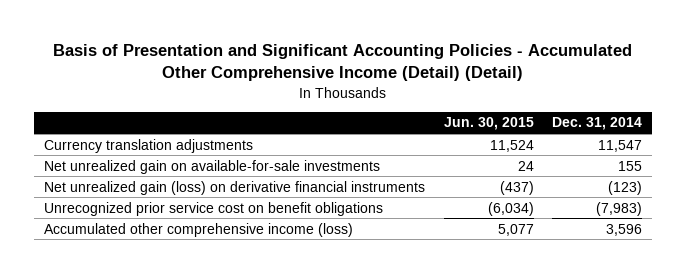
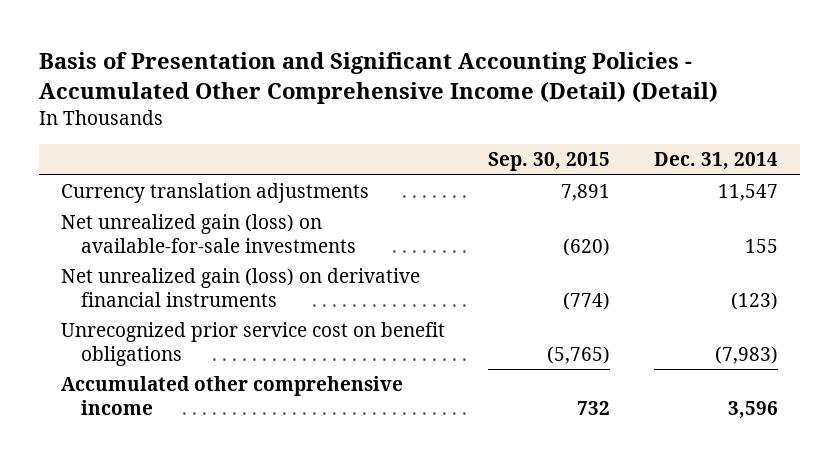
- | Jun. 30, 2015 | Dec. 31, 2014
+ | Sep. 30, 2015 | Dec. 31, 2014
- Net unrealized gain on available-for-sale investments | 24 | 155
+ Net unrealized gain (loss) on available-for-sale investments | (620) | 155
- Accumulated other comprehensive income (loss) | 5,077 | 3,596
+ Accumulated other comprehensive income | 732 | 3,596

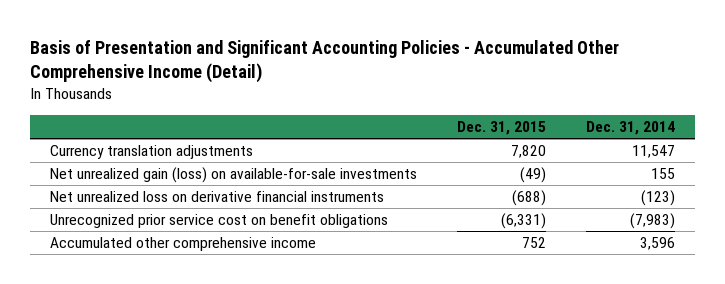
- Basis of Presentation and Significant Accounting Policies - Accumulated Other Comprehensive Income (Detail) (Detail)
+ Basis of Presentation and Significant Accounting Policies - Accumulated Other Comprehensive Income (Detail)
- | Sep. 30, 2015 | Dec. 31, 2014
+ | Dec. 31, 2015 | Dec. 31, 2014
- Net unrealized gain (loss) on derivative financial instruments | (774) | (123)
+ Net unrealized loss on derivative financial instruments | (688) | (123)

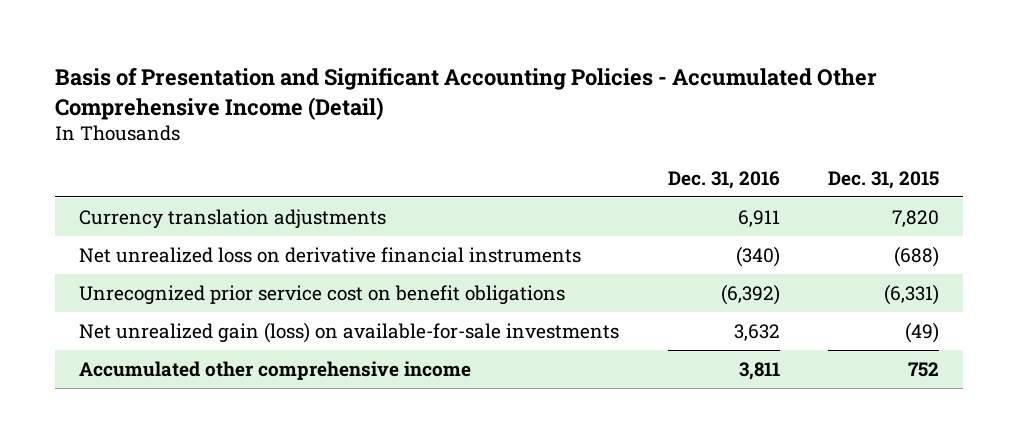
- | Dec. 31, 2015 | Dec. 31, 2014
+ | Dec. 31, 2016 | Dec. 31, 2015
moved down: Net unrealized gain (loss) on available-for-sale investments | 3,632 | (49)

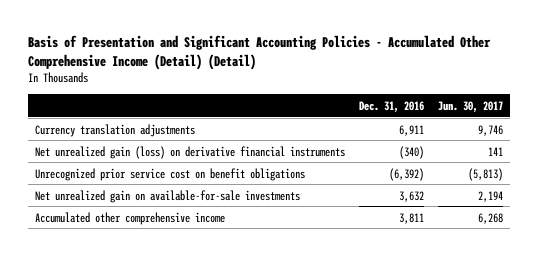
- Basis of Presentation and Significant Accounting Policies - Accumulated Other Comprehensive Income (Detail)
+ Basis of Presentation and Significant Accounting Policies - Accumulated Other Comprehensive Income (Detail) (Detail)
- | Dec. 31, 2016 | Dec. 31, 2015
+ | Dec. 31, 2016 | Jun. 30, 2017
- Net unrealized loss on derivative financial instruments | (340) | (688)
+ Net unrealized gain (loss) on derivative financial instruments | (340) | 141
- Net unrealized gain (loss) on available-for-sale investments | 3,632 | (49)
+ Net unrealized gain on available-for-sale investments | 3,632 | 2,194

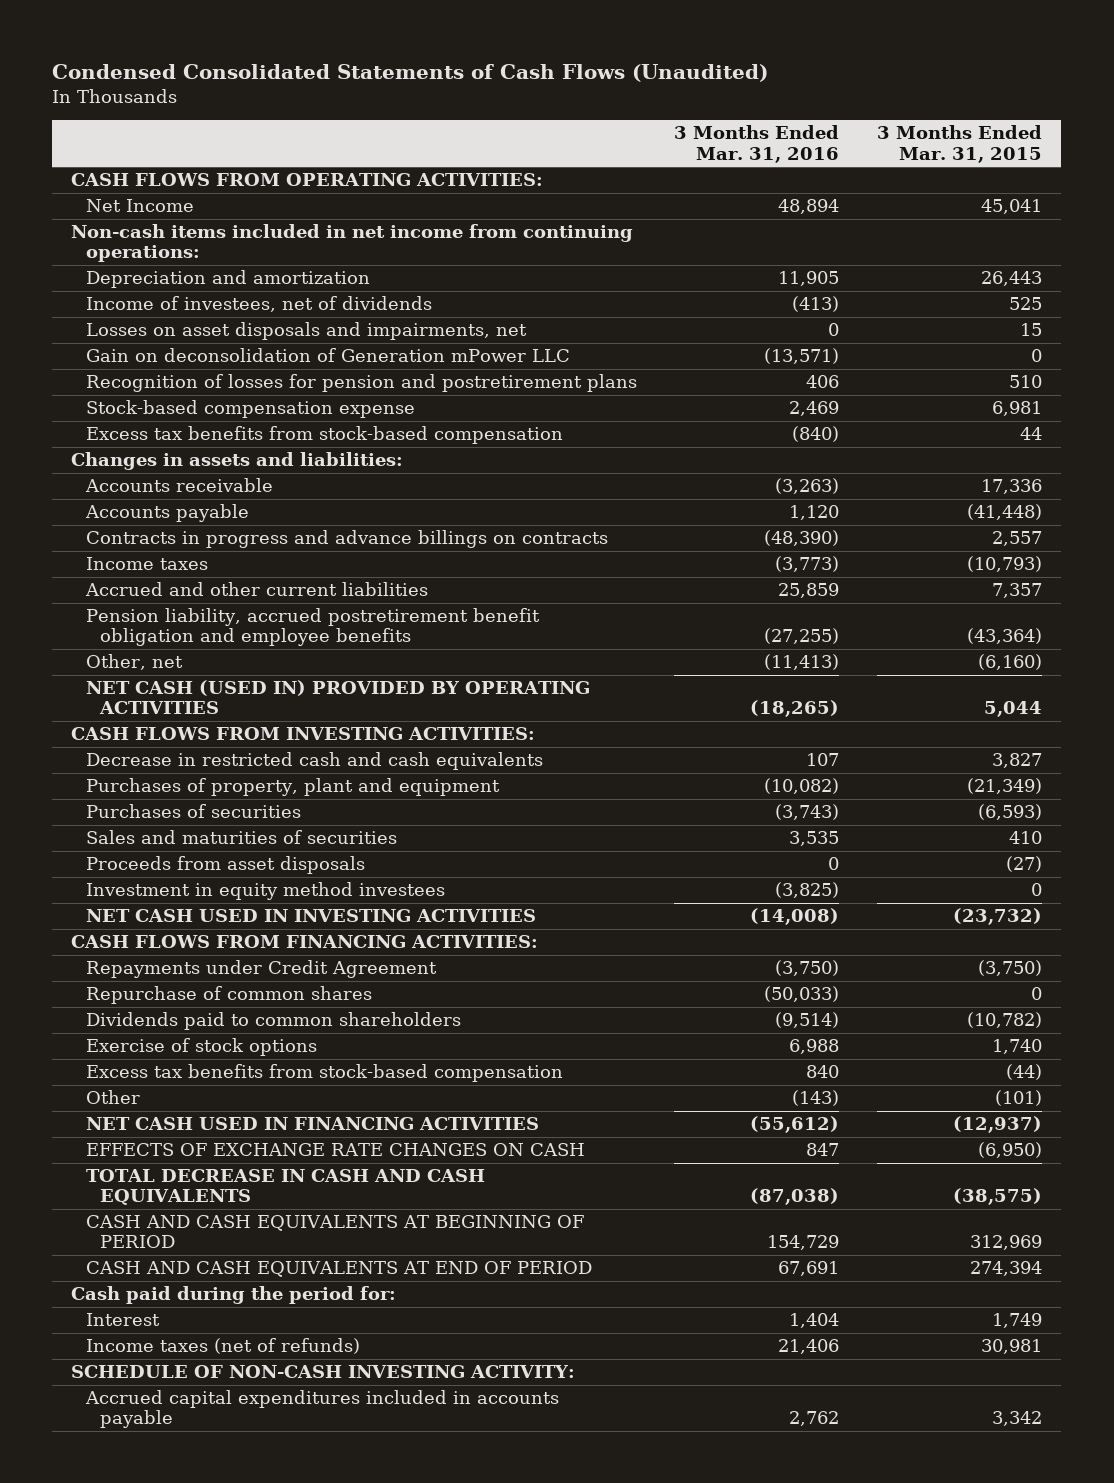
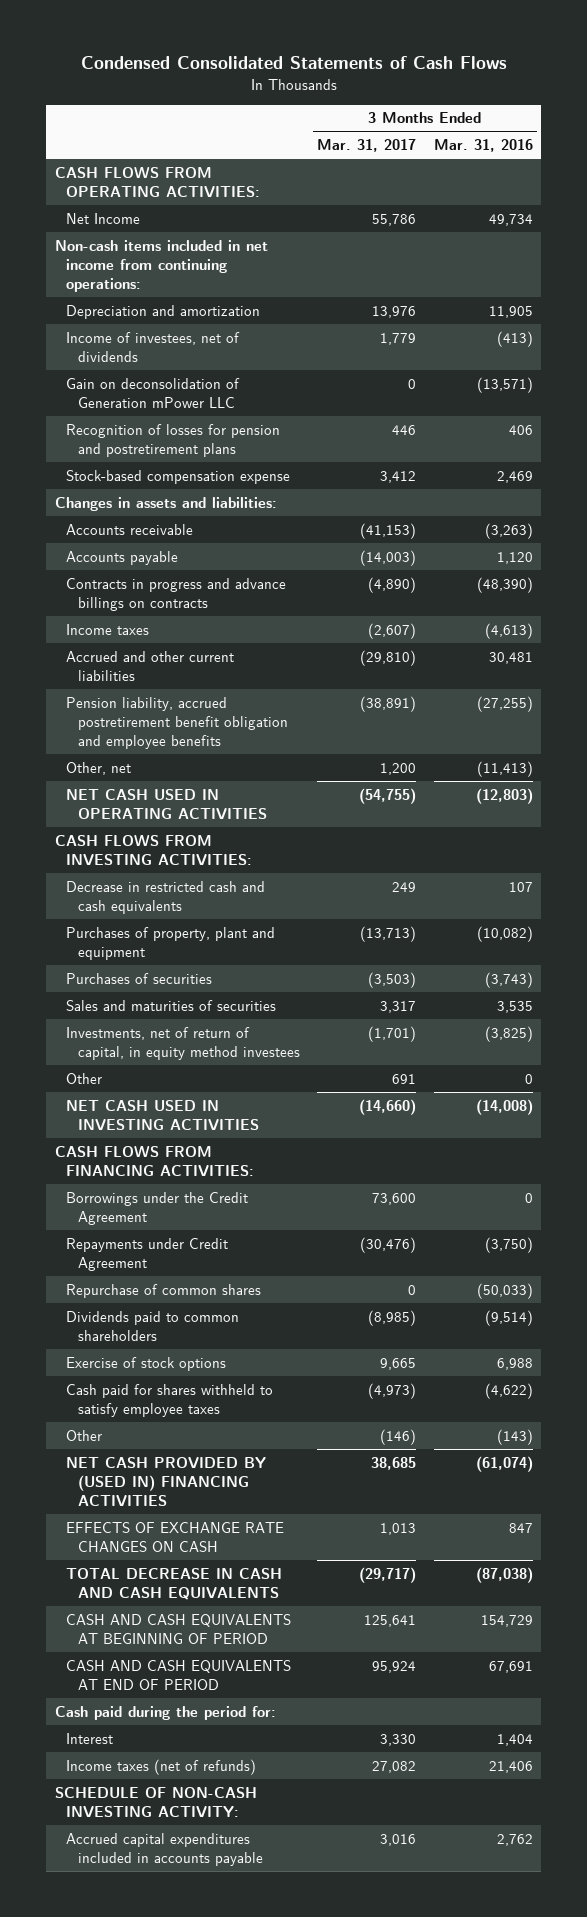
- Condensed Consolidated Statements of Cash Flows (Unaudited)
+ Condensed Consolidated Statements of Cash Flows
- | 3 Months Ended Mar. 31, 2016 | 3 Months Ended Mar. 31, 2015
+ | 3 Months Ended Mar. 31, 2017 | 3 Months Ended Mar. 31, 2016
- Net Income | 48,894 | 45,041
+ Net Income | 55,786 | 49,734
- Losses on asset disposals and impairments, net | 0 | 15
- Excess tax benefits from stock-based compensation | (840) | 44
- Income taxes | (3,773) | (10,793)
- Accrued and other current liabilities | 25,859 | 7,357
+ Income taxes | (2,607) | (4,613)
+ Accrued and other current liabilities | (29,810) | 30,481
- NET CASH (USED IN) PROVIDED BY OPERATING ACTIVITIES | (18,265) | 5,044
+ NET CASH USED IN OPERATING ACTIVITIES | (54,755) | (12,803)
- Proceeds from asset disposals | 0 | (27)
- Investment in equity method investees | (3,825) | 0
+ Investments, net of return of capital, in equity method investees | (1,701) | (3,825)
+ Other | 691 | 0
+ Borrowings under the Credit Agreement | 73,600 | 0
- Excess tax benefits from stock-based compensation | 840 | (44)
+ Cash paid for shares withheld to satisfy employee taxes | (4,973) | (4,622)
- NET CASH USED IN FINANCING ACTIVITIES | (55,612) | (12,937)
+ NET CASH PROVIDED BY (USED IN) FINANCING ACTIVITIES | 38,685 | (61,074)

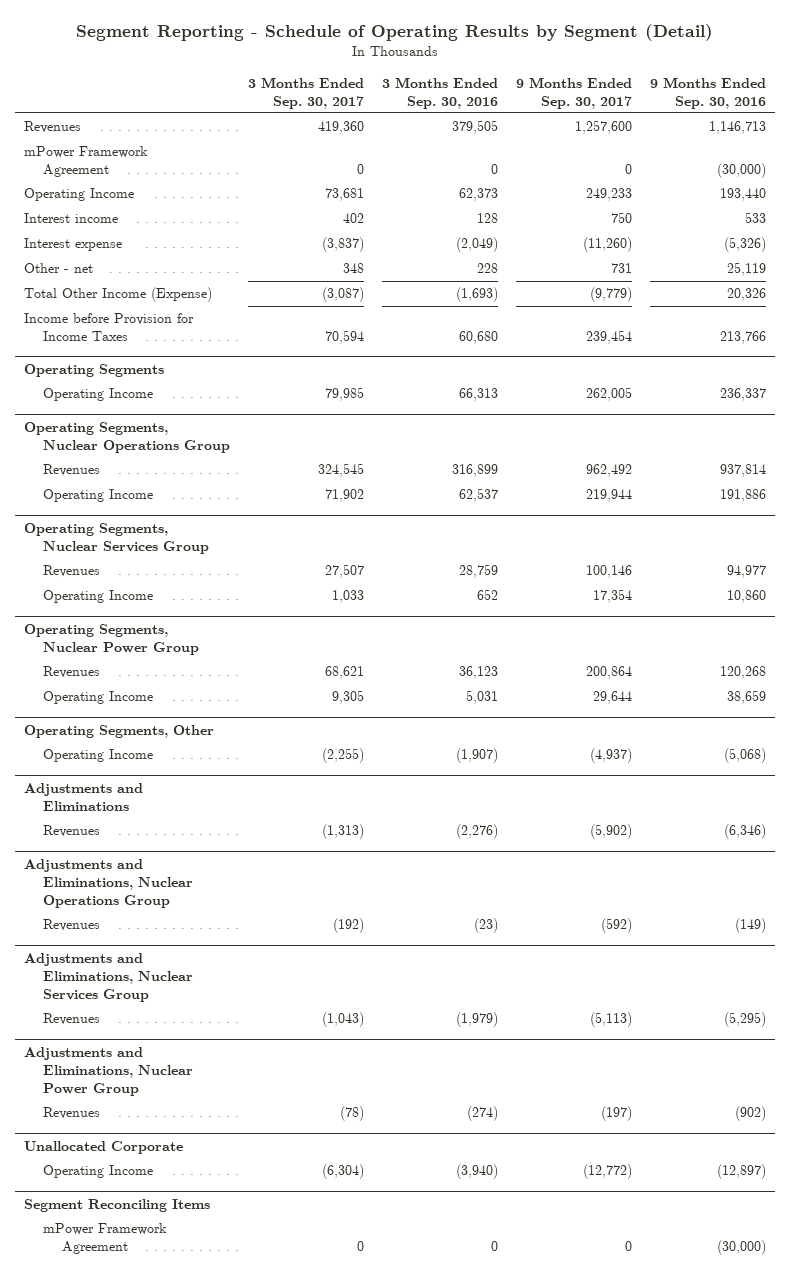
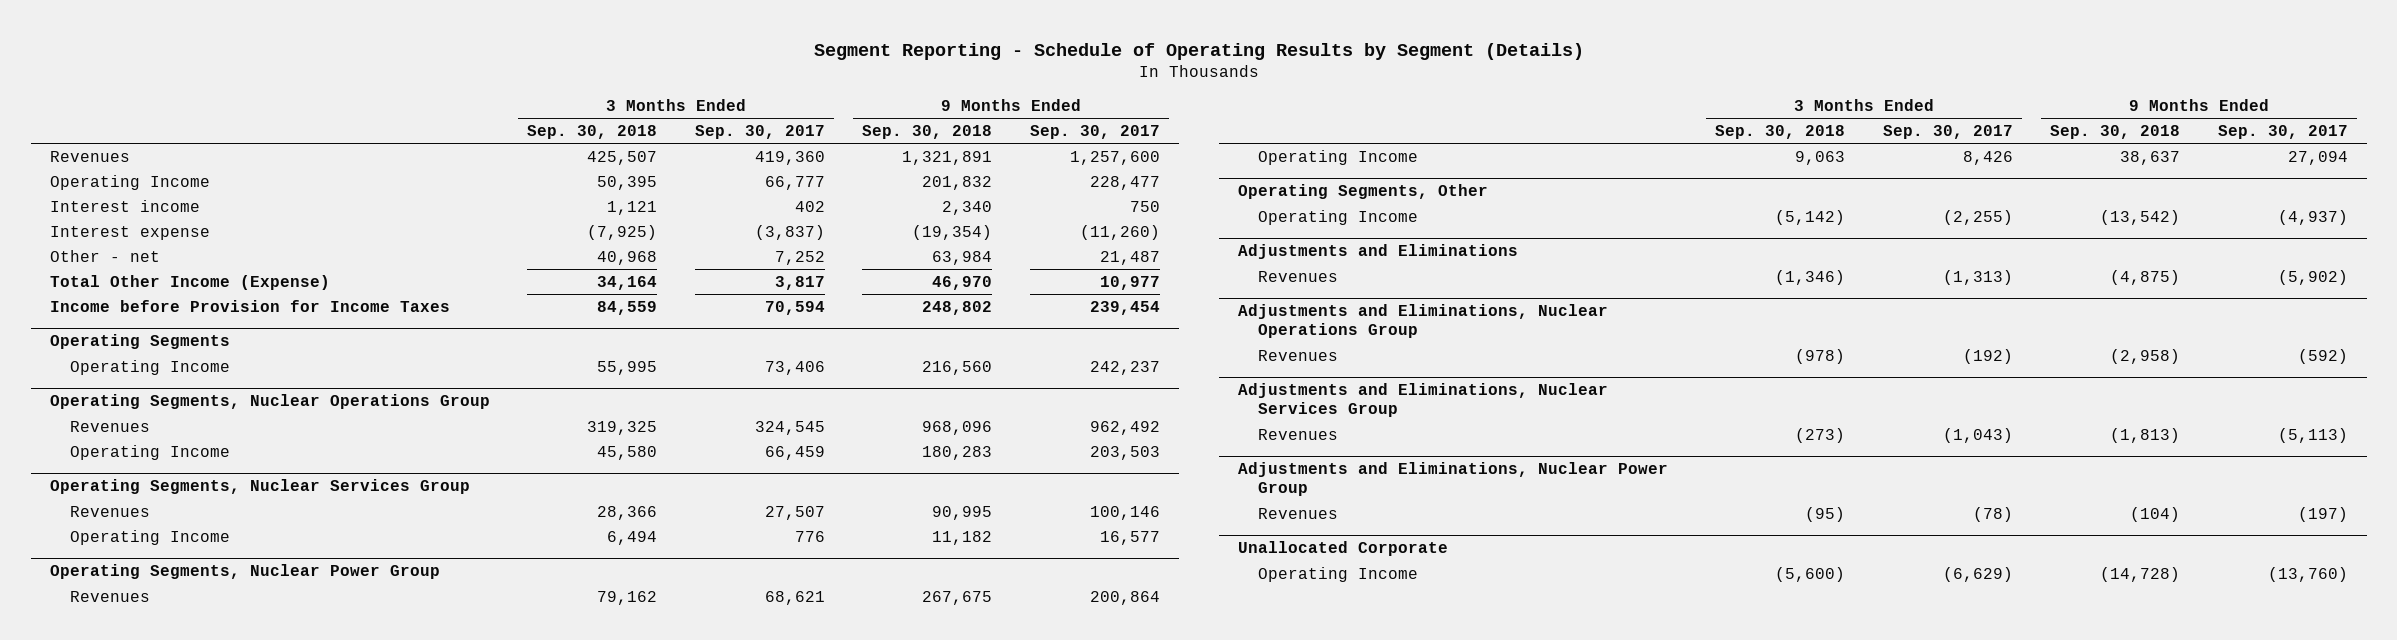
- Segment Reporting - Schedule of Operating Results by Segment (Detail)
+ Segment Reporting - Schedule of Operating Results by Segment (Details)
- | 3 Months Ended Sep. 30, 2017 | 3 Months Ended Sep. 30, 2016 | 9 Months Ended Sep. 30, 2017 | 9 Months Ended Sep. 30, 2016
+ | 3 Months Ended Sep. 30, 2018 | 3 Months Ended Sep. 30, 2017 | 9 Months Ended Sep. 30, 2018 | 9 Months Ended Sep. 30, 2017
- mPower Framework Agreement | 0 | 0 | 0 | (30,000)
- Operating Income | 73,681 | 62,373 | 249,233 | 193,440
+ Operating Income | 50,395 | 66,777 | 201,832 | 228,477
- Other - net | 348 | 228 | 731 | 25,119
- Total Other Income (Expense) | (3,087) | (1,693) | (9,779) | 20,326
+ Other - net | 40,968 | 7,252 | 63,984 | 21,487
+ Total Other Income (Expense) | 34,164 | 3,817 | 46,970 | 10,977
@ Operating Segments
- Operating Income | 79,985 | 66,313 | 262,005 | 236,337
+ Operating Income | 55,995 | 73,406 | 216,560 | 242,237
@ Operating Segments, Nuclear Operations Group
- Operating Income | 71,902 | 62,537 | 219,944 | 191,886
+ Operating Income | 45,580 | 66,459 | 180,283 | 203,503
@ Operating Segments, Nuclear Services Group
- Operating Income | 1,033 | 652 | 17,354 | 10,860
+ Operating Income | 6,494 | 776 | 11,182 | 16,577
@ Operating Segments, Nuclear Power Group
- Operating Income | 9,305 | 5,031 | 29,644 | 38,659
+ Operating Income | 9,063 | 8,426 | 38,637 | 27,094
@ Unallocated Corporate
- Operating Income | (6,304) | (3,940) | (12,772) | (12,897)
- Segment Reconciling Items
- mPower Framework Agreement | 0 | 0 | 0 | (30,000)
@ Unallocated Corporate
+ Operating Income | (5,600) | (6,629) | (14,728) | (13,760)

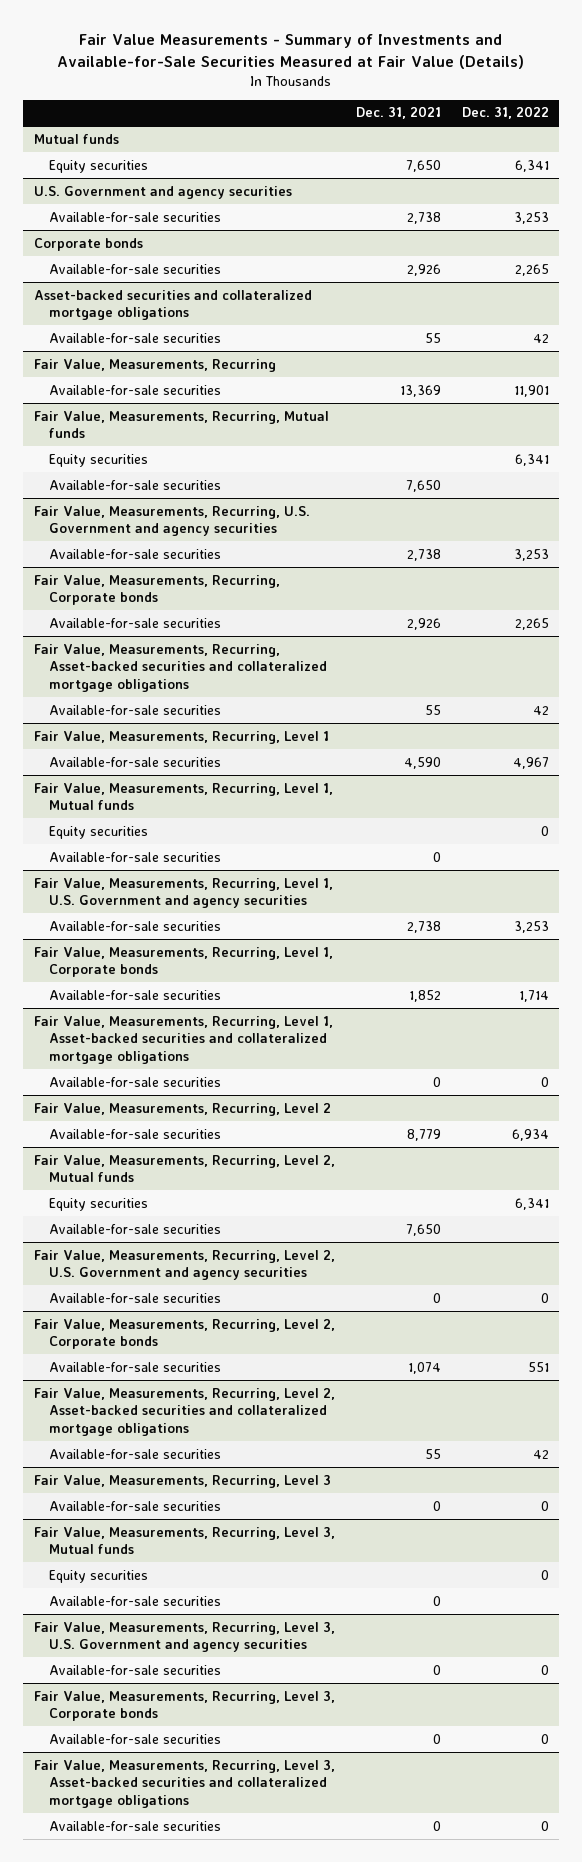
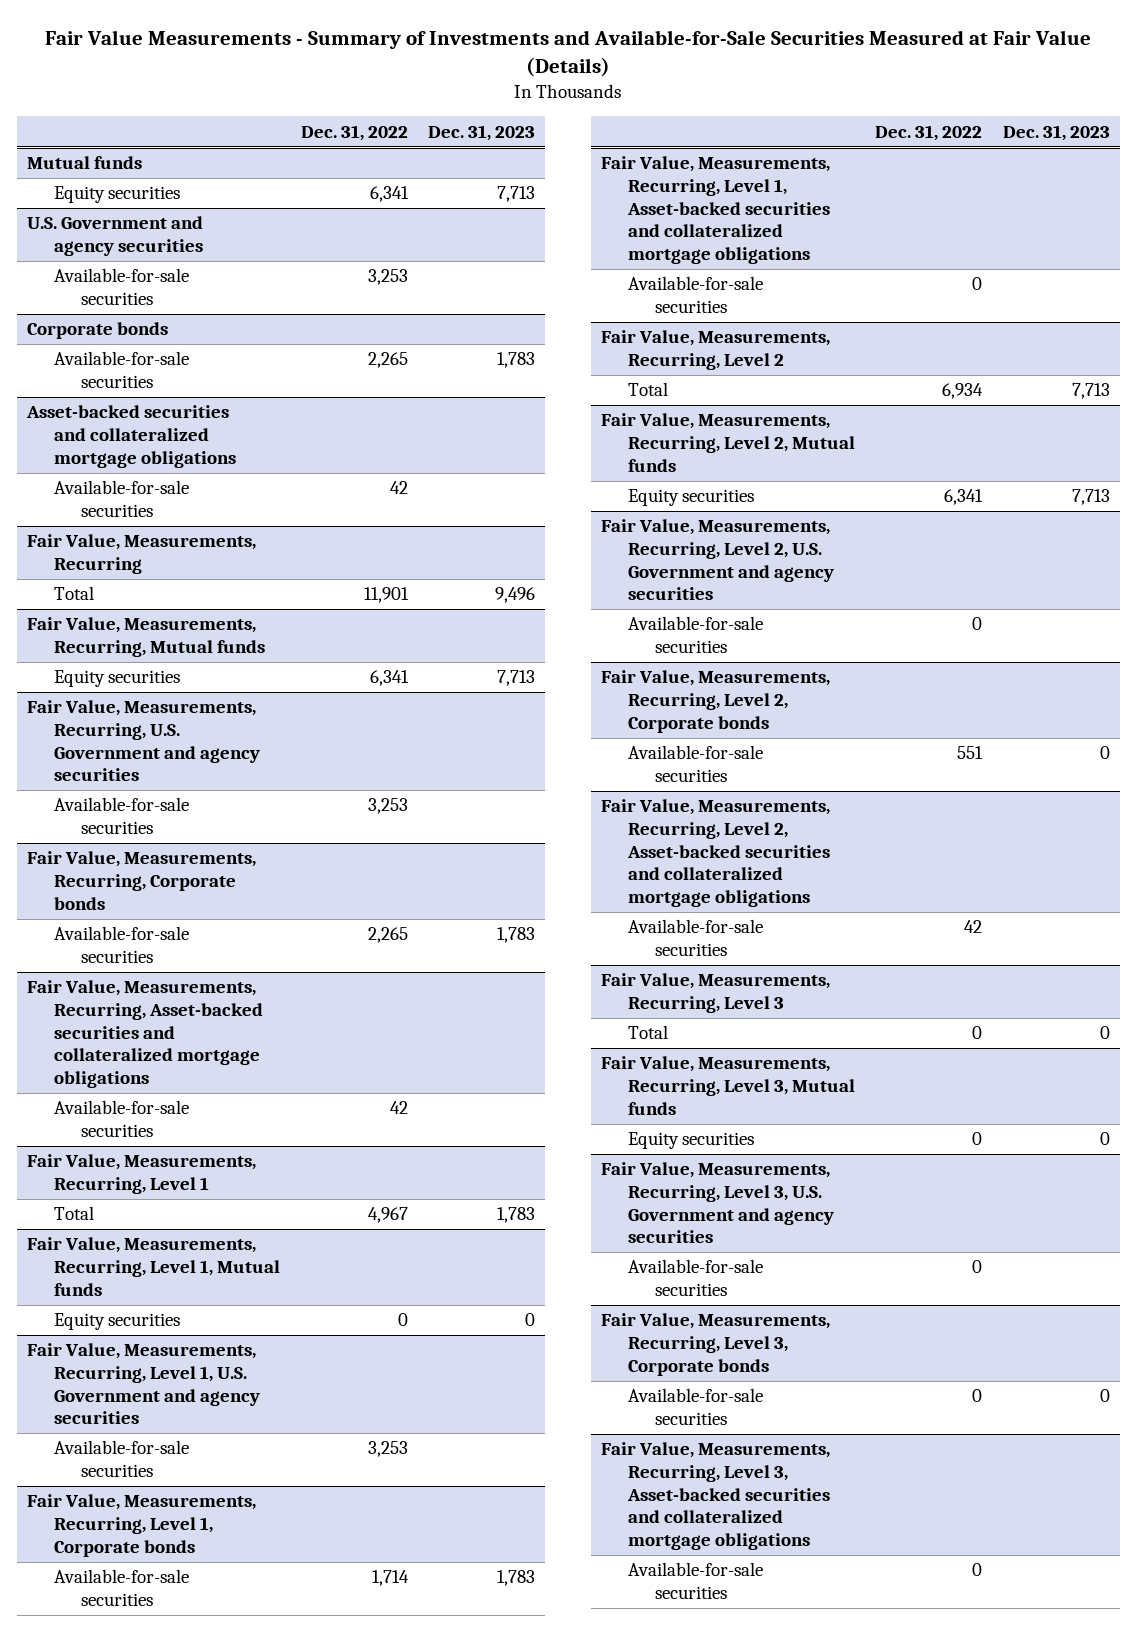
- | Dec. 31, 2021 | Dec. 31, 2022
+ | Dec. 31, 2022 | Dec. 31, 2023
@ Fair Value, Measurements, Recurring
- Available-for-sale securities | 13,369 | 11,901
+ Total | 11,901 | 9,496
@ Fair Value, Measurements, Recurring, Mutual funds
- Available-for-sale securities | 7,650 |
@ Fair Value, Measurements, Recurring, Level 1
- Available-for-sale securities | 4,590 | 4,967
+ Total | 4,967 | 1,783
@ Fair Value, Measurements, Recurring, Level 1, Mutual funds
- Available-for-sale securities | 0 |
@ Fair Value, Measurements, Recurring, Level 2
- Available-for-sale securities | 8,779 | 6,934
+ Total | 6,934 | 7,713
@ Fair Value, Measurements, Recurring, Level 2, Mutual funds
- Available-for-sale securities | 7,650 |
@ Fair Value, Measurements, Recurring, Level 3
- Available-for-sale securities | 0 | 0
+ Total | 0 | 0
@ Fair Value, Measurements, Recurring, Level 3, Mutual funds
- Available-for-sale securities | 0 |

